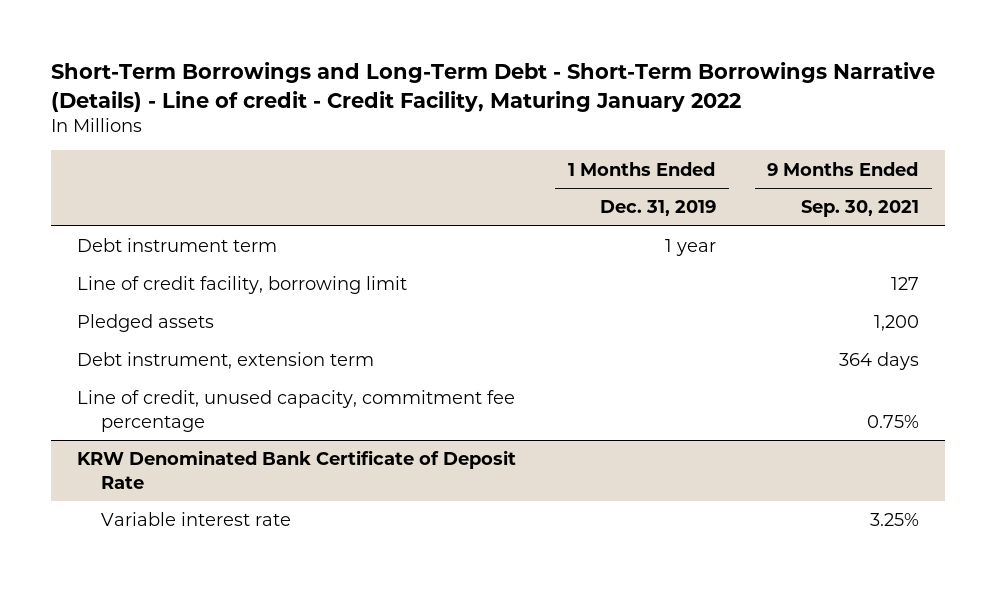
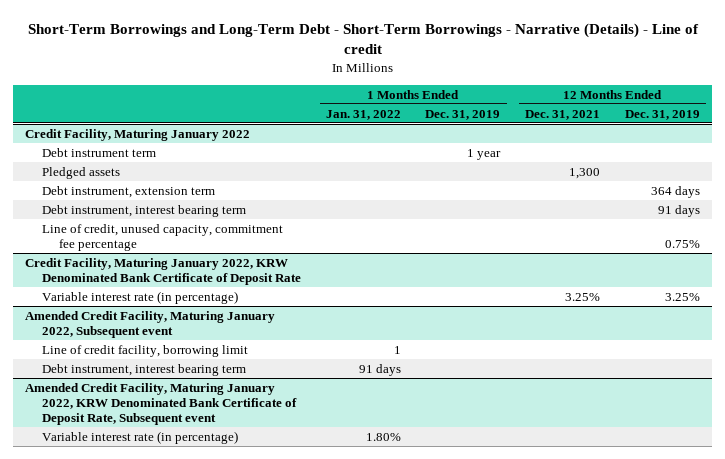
- Short-Term Borrowings and Long-Term Debt - Short-Term Borrowings Narrative (Details) - Line of credit - Credit Facility, Maturing January 2022
+ Short-Term Borrowings and Long-Term Debt - Short-Term Borrowings - Narrative (Details) - Line of credit
- | 1 Months Ended Dec. 31, 2019 | 9 Months Ended Sep. 30, 2021
+ | 1 Months Ended Jan. 31, 2022 | 1 Months Ended Dec. 31, 2019 | 12 Months Ended Dec. 31, 2021 | 12 Months Ended Dec. 31, 2019
- Debt instrument term | 1 year |
- Line of credit facility, borrowing limit | | 127
- Pledged assets | | 1,200
- Debt instrument, extension term | | 364 days
- Line of credit, unused capacity, commitment fee percentage | | 0.75%
- KRW Denominated Bank Certificate of Deposit Rate
- Variable interest rate | | 3.25%
+ Credit Facility, Maturing January 2022
+ Debt instrument term | | 1 year | |
+ Pledged assets | | | 1,300 |
+ Debt instrument, extension term | | | | 364 days
+ Debt instrument, interest bearing term | | | | 91 days
+ Line of credit, unused capacity, commitment fee percentage | | | | 0.75%
+ Credit Facility, Maturing January 2022, KRW Denominated Bank Certificate of Deposit Rate
+ Variable interest rate (in percentage) | | | 3.25% | 3.25%
+ Amended Credit Facility, Maturing January 2022, Subsequent event
+ Line of credit facility, borrowing limit | 1 | | |
+ Debt instrument, interest bearing term | 91 days | | |
+ Amended Credit Facility, Maturing January 2022, KRW Denominated Bank Certificate of Deposit Rate, Subsequent event
+ Variable interest rate (in percentage) | 1.80% | | |

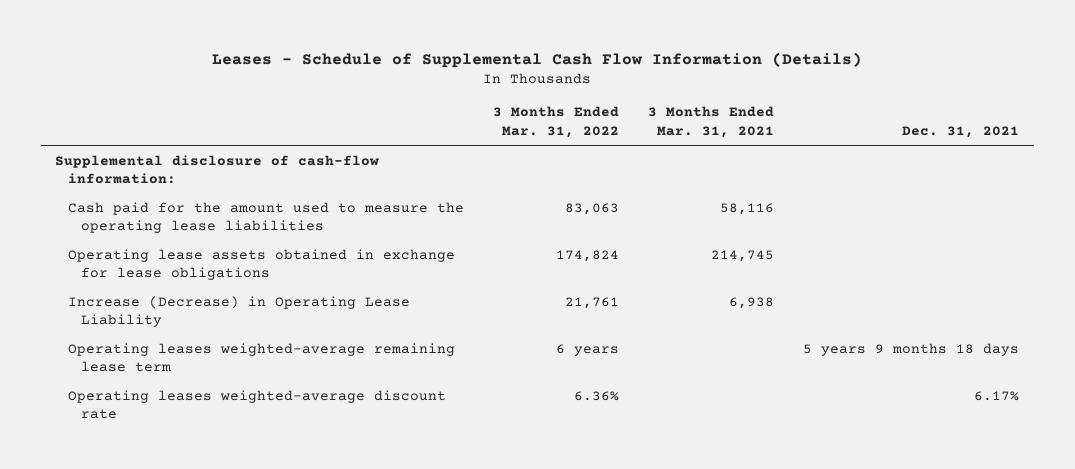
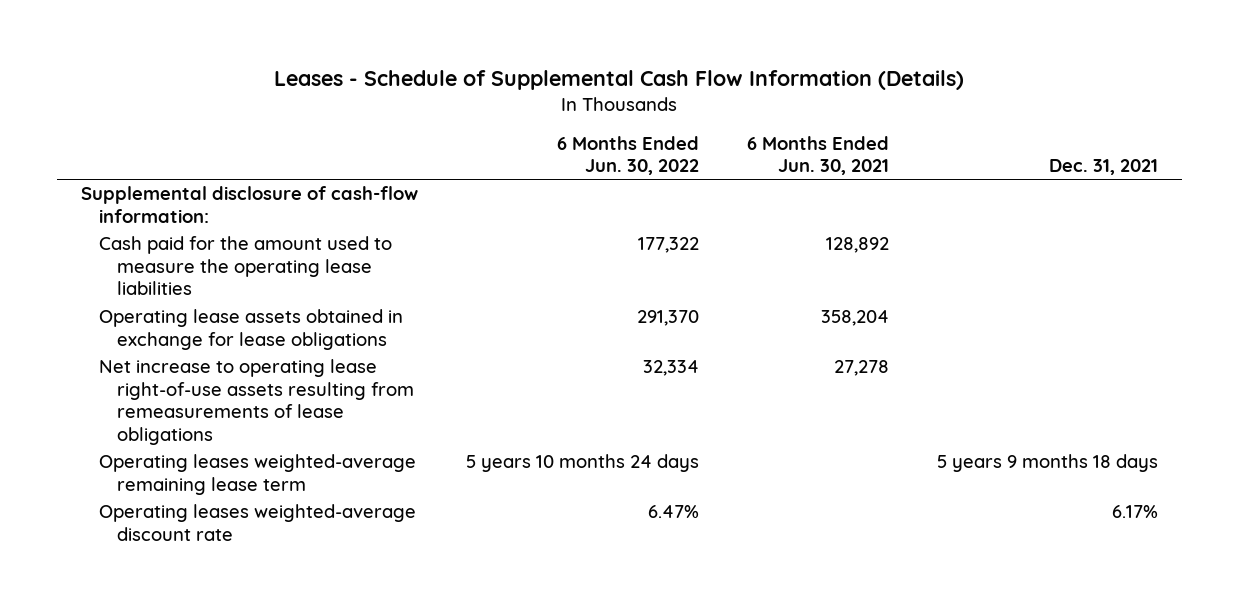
- | 3 Months Ended Mar. 31, 2022 | 3 Months Ended Mar. 31, 2021 | Dec. 31, 2021
+ | 6 Months Ended Jun. 30, 2022 | 6 Months Ended Jun. 30, 2021 | Dec. 31, 2021
- Increase (Decrease) in Operating Lease Liability | 21,761 | 6,938 |
+ Net increase to operating lease right-of-use assets resulting from remeasurements of lease obligations | 32,334 | 27,278 |

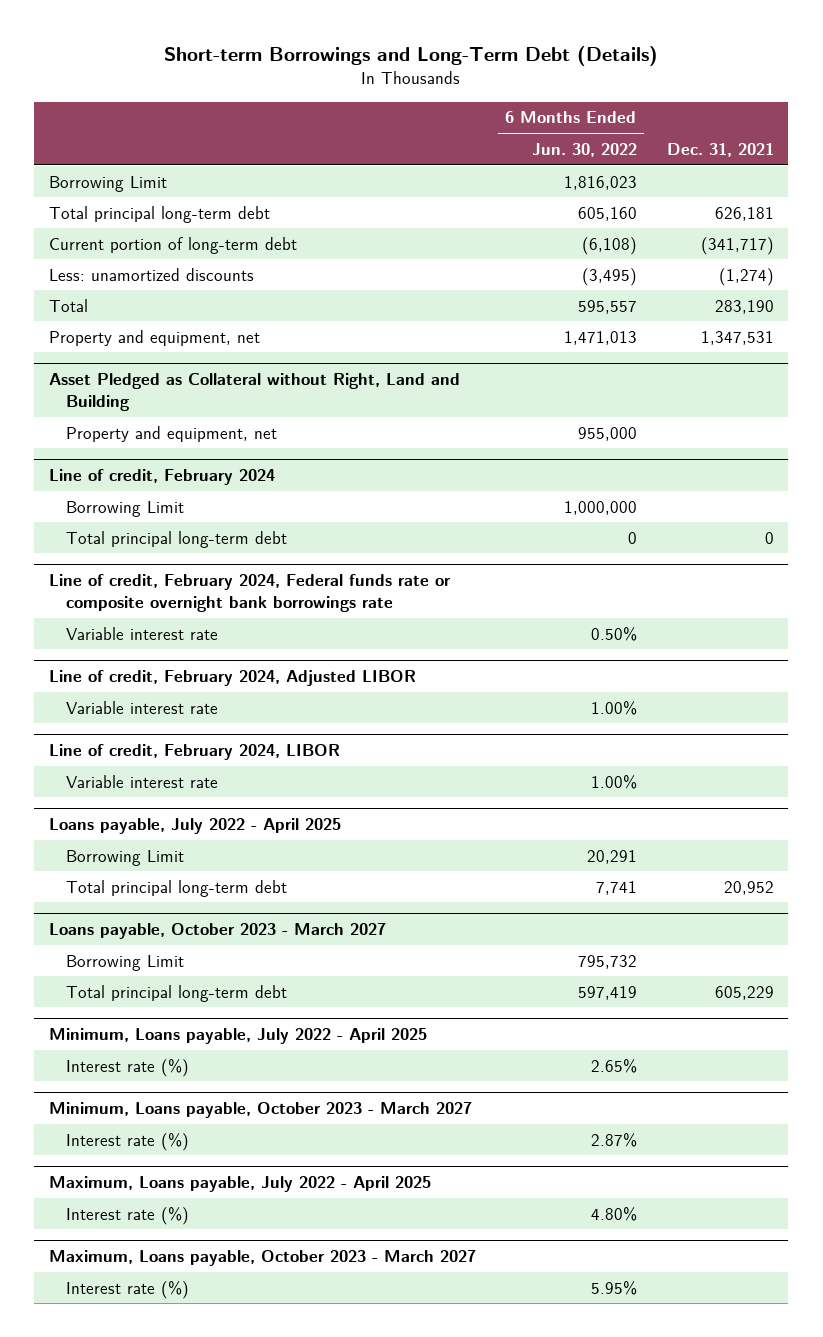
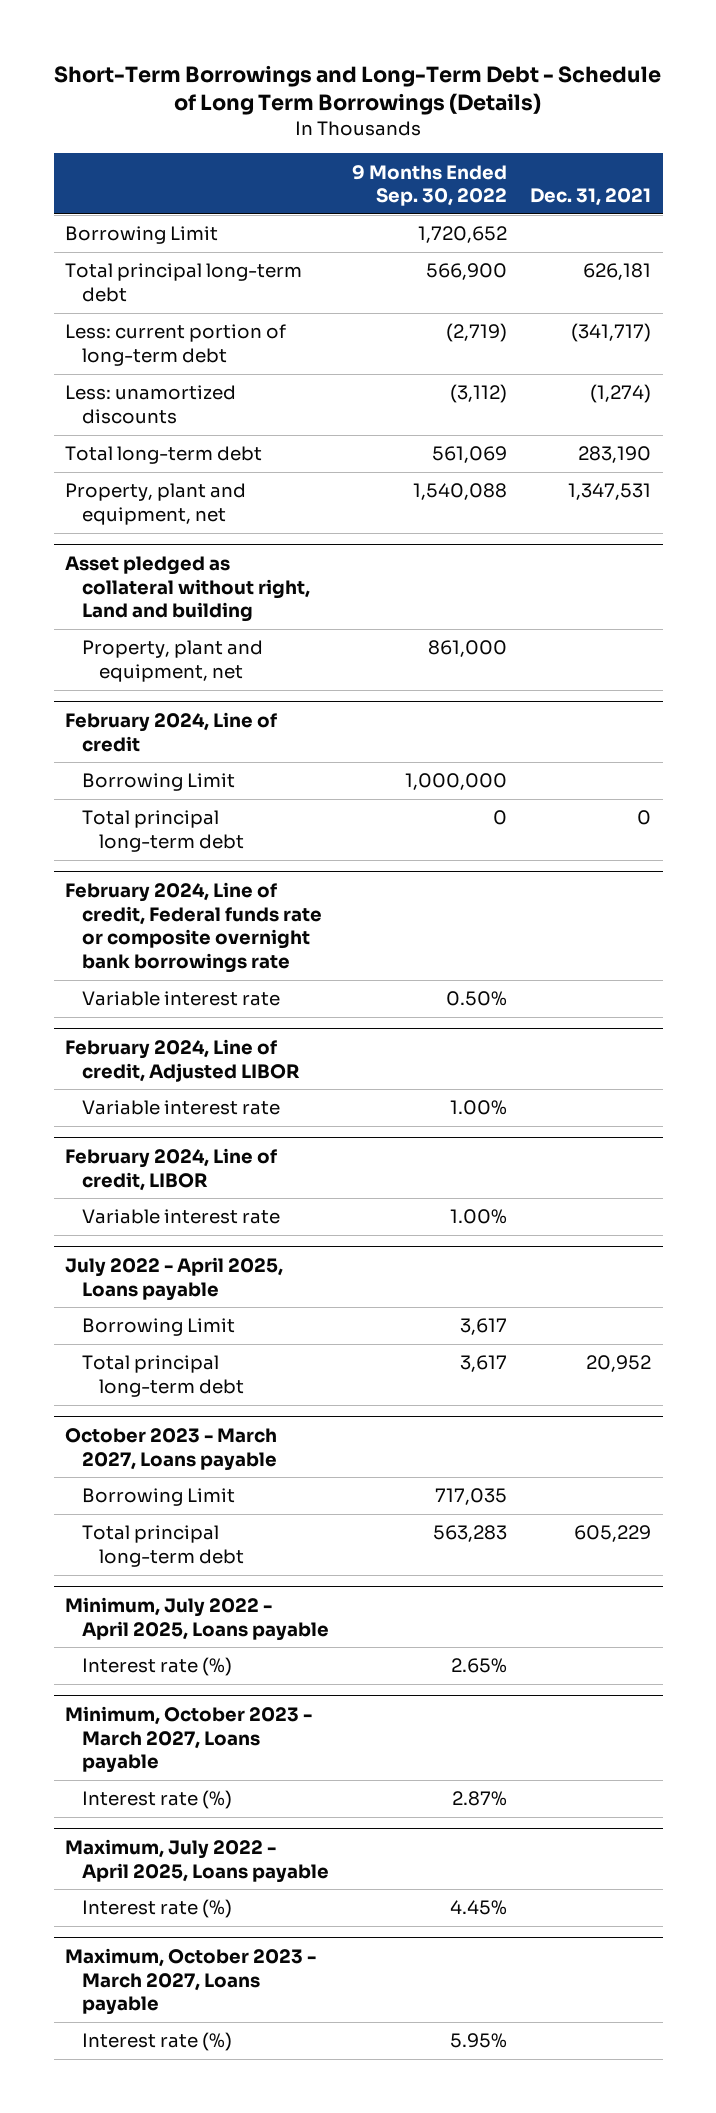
- Short-term Borrowings and Long-Term Debt (Details)
+ Short-Term Borrowings and Long-Term Debt - Schedule of Long Term Borrowings (Details)
- | 6 Months Ended Jun. 30, 2022 | Dec. 31, 2021
+ | 9 Months Ended Sep. 30, 2022 | Dec. 31, 2021
- Current portion of long-term debt | (6,108) | (341,717)
+ Less: current portion of long-term debt | (2,719) | (341,717)
- Total | 595,557 | 283,190
- Property and equipment, net | 1,471,013 | 1,347,531
- Asset Pledged as Collateral without Right, Land and Building
- Property and equipment, net | 955,000 |
- Line of credit, February 2024
+ Total long-term debt | 561,069 | 283,190
+ Property, plant and equipment, net | 1,540,088 | 1,347,531
+ Asset pledged as collateral without right, Land and building
+ Property, plant and equipment, net | 861,000 |
+ February 2024, Line of credit
- Line of credit, February 2024, Federal funds rate or composite overnight bank borrowings rate
+ February 2024, Line of credit, Federal funds rate or composite overnight bank borrowings rate
- Line of credit, February 2024, Adjusted LIBOR
+ February 2024, Line of credit, Adjusted LIBOR
- Line of credit, February 2024, LIBOR
+ February 2024, Line of credit, LIBOR
- Loans payable, July 2022 - April 2025
+ July 2022 - April 2025, Loans payable
- Loans payable, October 2023 - March 2027
+ October 2023 - March 2027, Loans payable
- Minimum, Loans payable, July 2022 - April 2025
+ Minimum, July 2022 - April 2025, Loans payable
- Minimum, Loans payable, October 2023 - March 2027
+ Minimum, October 2023 - March 2027, Loans payable
- Maximum, Loans payable, July 2022 - April 2025
+ Maximum, July 2022 - April 2025, Loans payable
- Maximum, Loans payable, October 2023 - March 2027
+ Maximum, October 2023 - March 2027, Loans payable

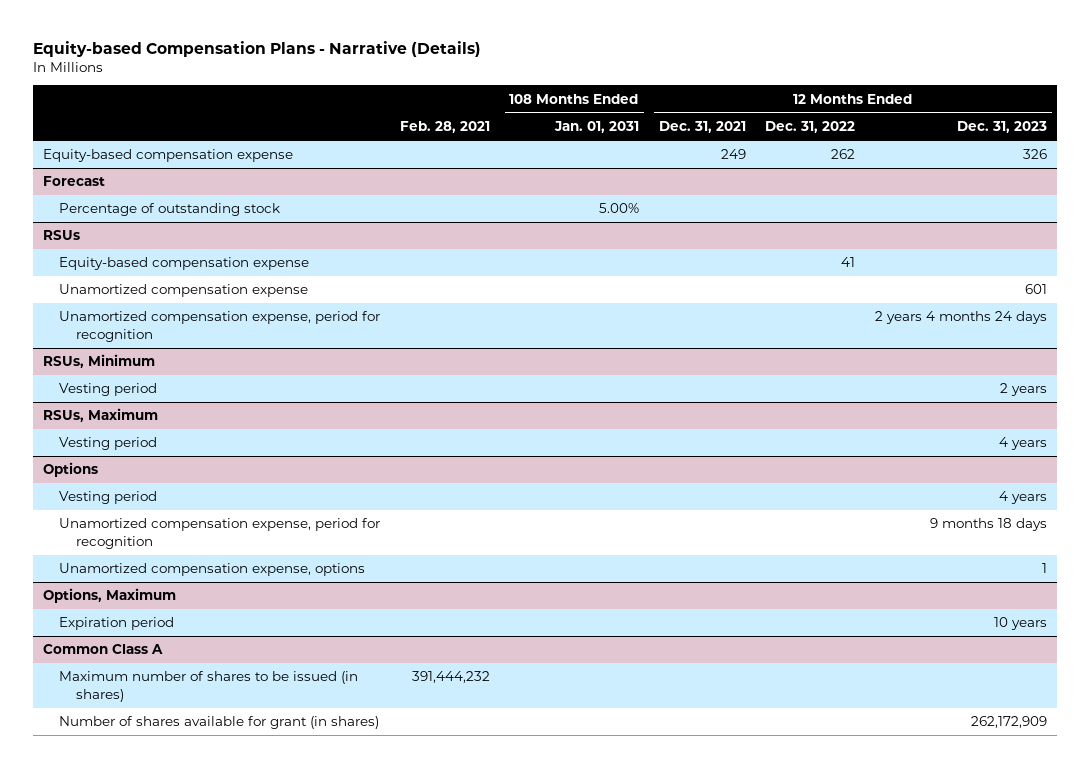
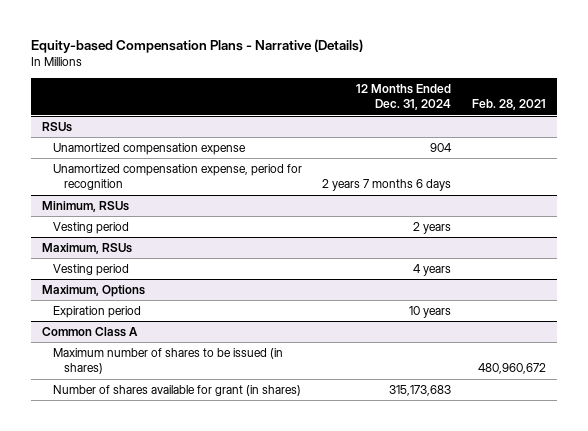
- | Feb. 28, 2021 | 108 Months Ended Jan. 01, 2031 | 12 Months Ended Dec. 31, 2021 | 12 Months Ended Dec. 31, 2022 | 12 Months Ended Dec. 31, 2023
+ | 12 Months Ended Dec. 31, 2024 | Feb. 28, 2021
- Equity-based compensation expense | | | 249 | 262 | 326
- Forecast
- Percentage of outstanding stock | | 5.00% | | |
@ RSUs
- Equity-based compensation expense | | | | 41 |
- RSUs, Minimum
+ Minimum, RSUs
- RSUs, Maximum
+ Maximum, RSUs
- Options
- Vesting period | | | | | 4 years
- Unamortized compensation expense, period for recognition | | | | | 9 months 18 days
- Unamortized compensation expense, options | | | | | 1
- Options, Maximum
+ Maximum, Options
@ Common Class A
- Maximum number of shares to be issued (in shares) | 391,444,232 | | | |
+ Maximum number of shares to be issued (in shares) | | 480,960,672

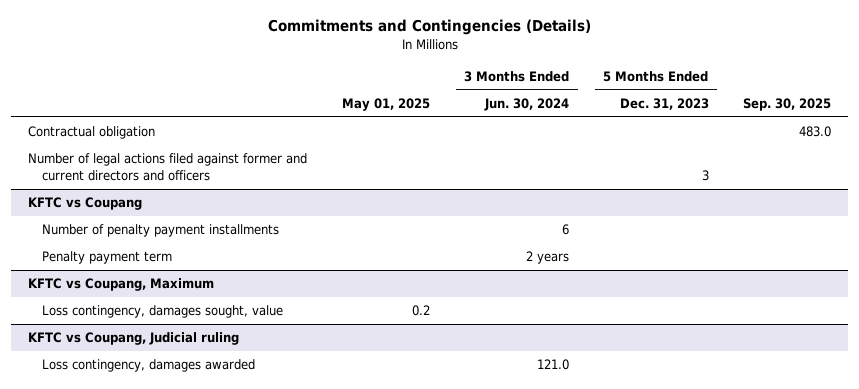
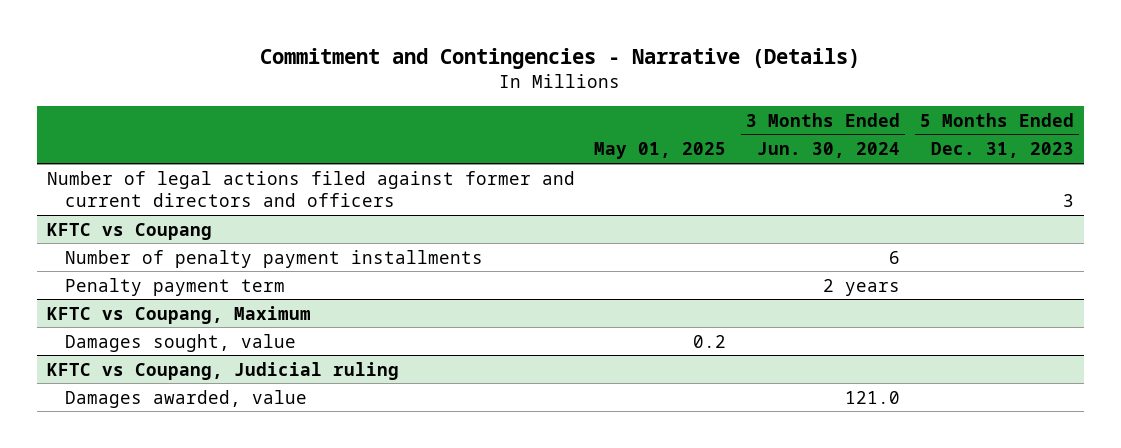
- Commitments and Contingencies (Details)
+ Commitment and Contingencies - Narrative (Details)
- | May 01, 2025 | 3 Months Ended Jun. 30, 2024 | 5 Months Ended Dec. 31, 2023 | Sep. 30, 2025
+ | May 01, 2025 | 3 Months Ended Jun. 30, 2024 | 5 Months Ended Dec. 31, 2023
- Contractual obligation | | | | 483.0
@ KFTC vs Coupang, Maximum
- Loss contingency, damages sought, value | 0.2 | | |
+ Damages sought, value | 0.2 | |
@ KFTC vs Coupang, Judicial ruling
- Loss contingency, damages awarded | | 121.0 | |
+ Damages awarded, value | | 121.0 |

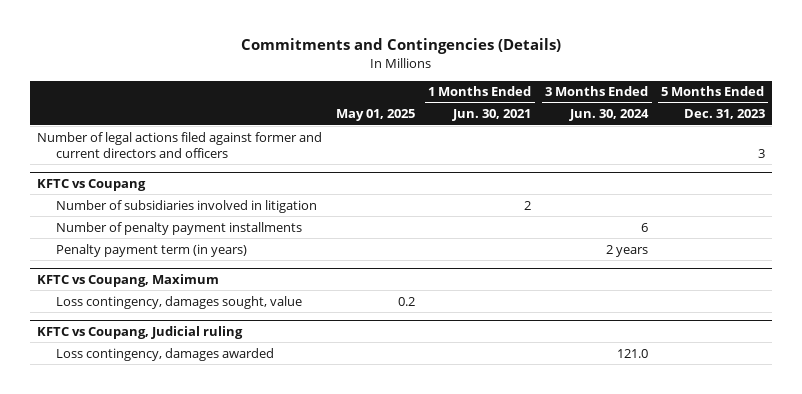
- Commitment and Contingencies - Narrative (Details)
+ Commitments and Contingencies (Details)
- | May 01, 2025 | 3 Months Ended Jun. 30, 2024 | 5 Months Ended Dec. 31, 2023
+ | May 01, 2025 | 1 Months Ended Jun. 30, 2021 | 3 Months Ended Jun. 30, 2024 | 5 Months Ended Dec. 31, 2023
@ KFTC vs Coupang
+ Number of subsidiaries involved in litigation | | 2 | |
- Penalty payment term | | 2 years |
+ Penalty payment term (in years) | | | 2 years |
@ KFTC vs Coupang, Maximum
- Damages sought, value | 0.2 | |
+ Loss contingency, damages sought, value | 0.2 | | |
@ KFTC vs Coupang, Judicial ruling
- Damages awarded, value | | 121.0 |
+ Loss contingency, damages awarded | | | 121.0 |

